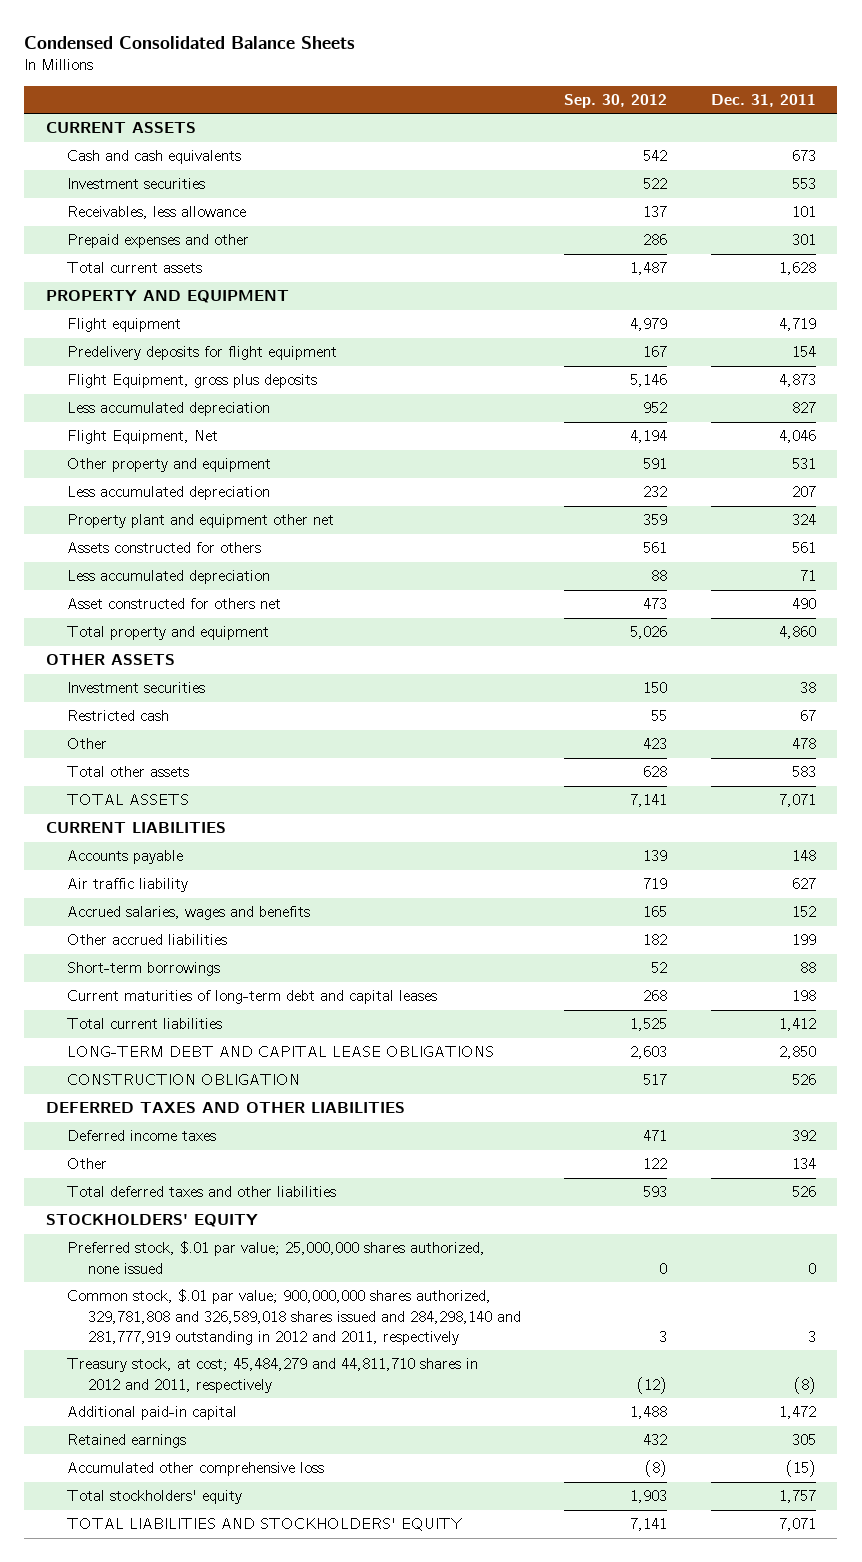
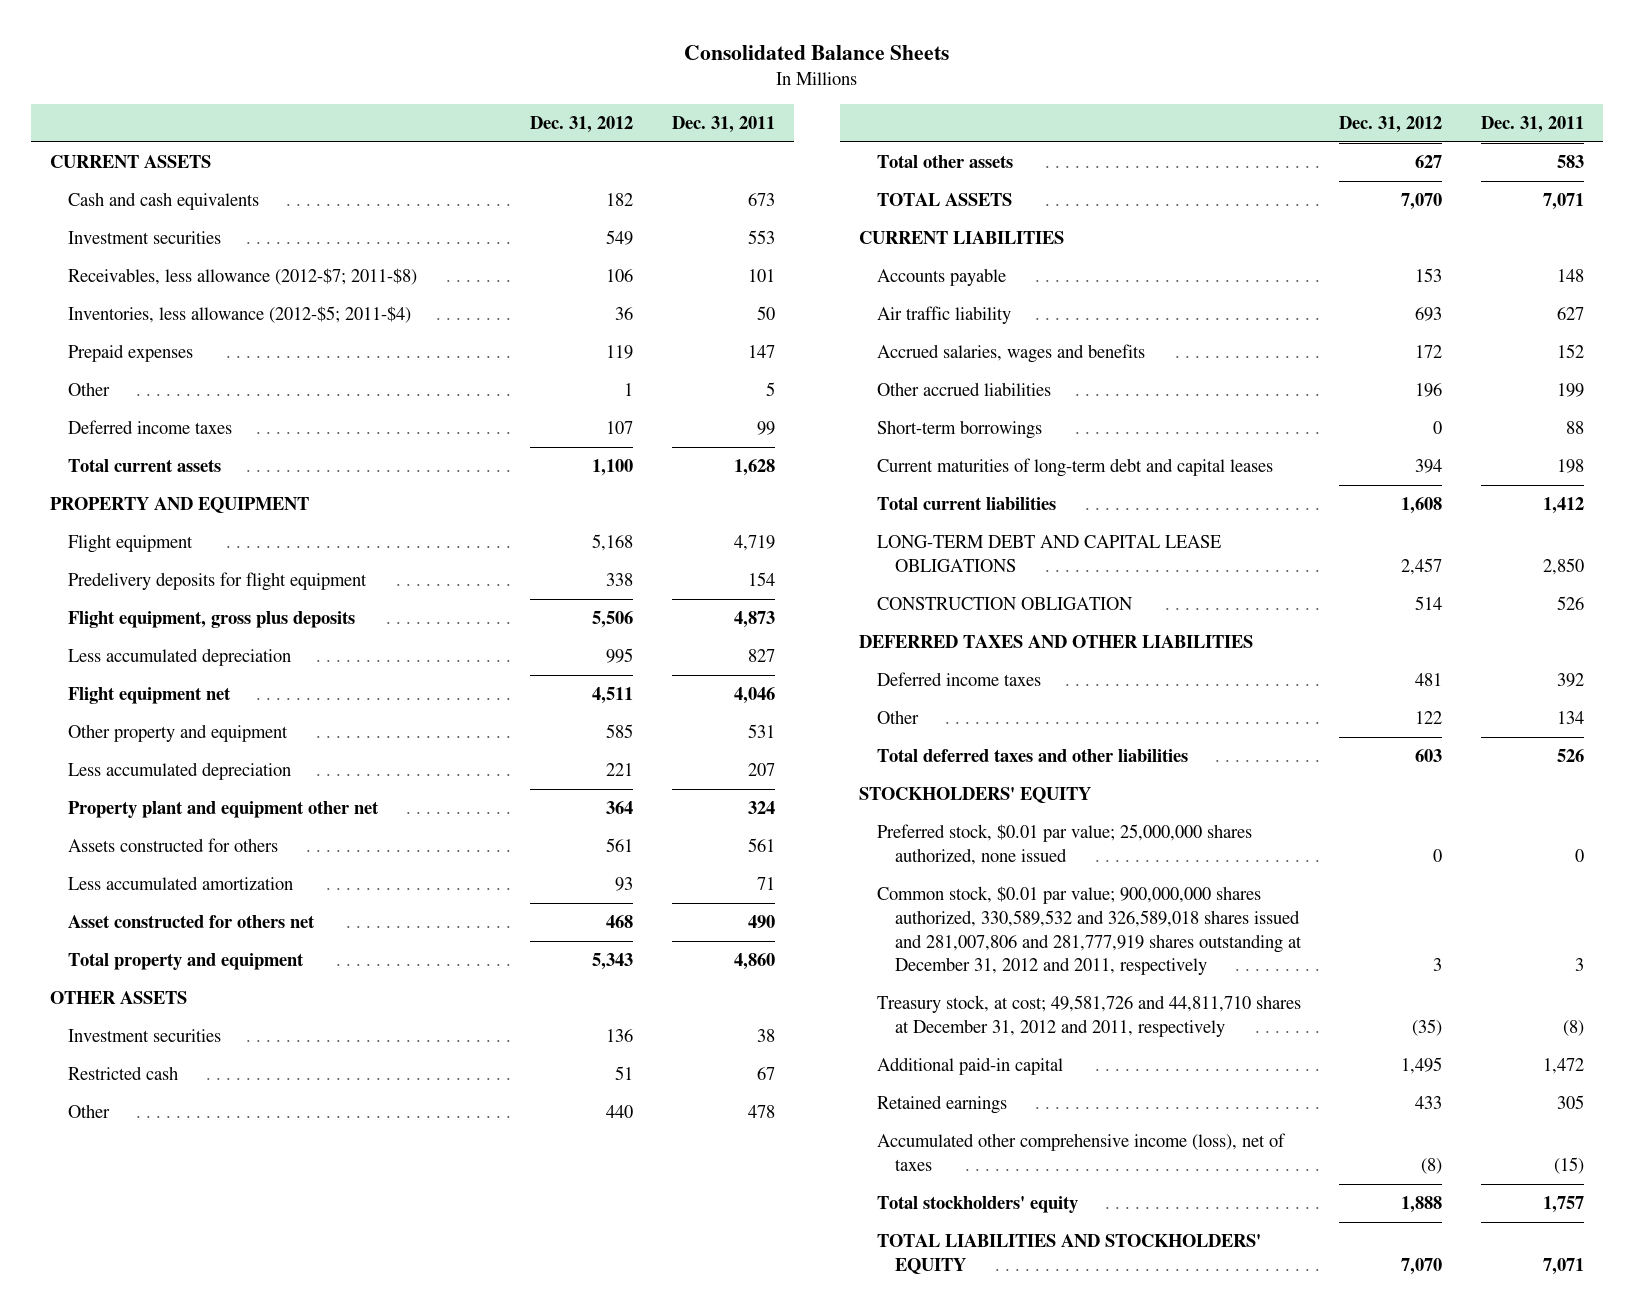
- Condensed Consolidated Balance Sheets
+ Consolidated Balance Sheets
- | Sep. 30, 2012 | Dec. 31, 2011
+ | Dec. 31, 2012 | Dec. 31, 2011
- Receivables, less allowance | 137 | 101
- Prepaid expenses and other | 286 | 301
+ Receivables, less allowance (2012-$7; 2011-$8) | 106 | 101
+ Inventories, less allowance (2012-$5; 2011-$4) | 36 | 50
+ Prepaid expenses | 119 | 147
+ Other | 1 | 5
+ Deferred income taxes | 107 | 99
- Flight Equipment, gross plus deposits | 5,146 | 4,873
+ Flight equipment, gross plus deposits | 5,506 | 4,873
- Flight Equipment, Net | 4,194 | 4,046
+ Flight equipment net | 4,511 | 4,046
- Less accumulated depreciation | 88 | 71
+ Less accumulated amortization | 93 | 71
- Preferred stock, $.01 par value; 25,000,000 shares authorized, none issued | 0 | 0
- Common stock, $.01 par value; 900,000,000 shares authorized, 329,781,808 and 326,589,018 shares issued and 284,298,140 and 281,777,919 outstanding in 2012 and 2011, respectively | 3 | 3
- Treasury stock, at cost; 45,484,279 and 44,811,710 shares in 2012 and 2011, respectively | (12) | (8)
+ Preferred stock, $0.01 par value; 25,000,000 shares authorized, none issued | 0 | 0
+ Common stock, $0.01 par value; 900,000,000 shares authorized, 330,589,532 and 326,589,018 shares issued and 281,007,806 and 281,777,919 shares outstanding at December 31, 2012 and 2011, respectively | 3 | 3
+ Treasury stock, at cost; 49,581,726 and 44,811,710 shares at December 31, 2012 and 2011, respectively | (35) | (8)
- Accumulated other comprehensive loss | (8) | (15)
+ Accumulated other comprehensive income (loss), net of taxes | (8) | (15)

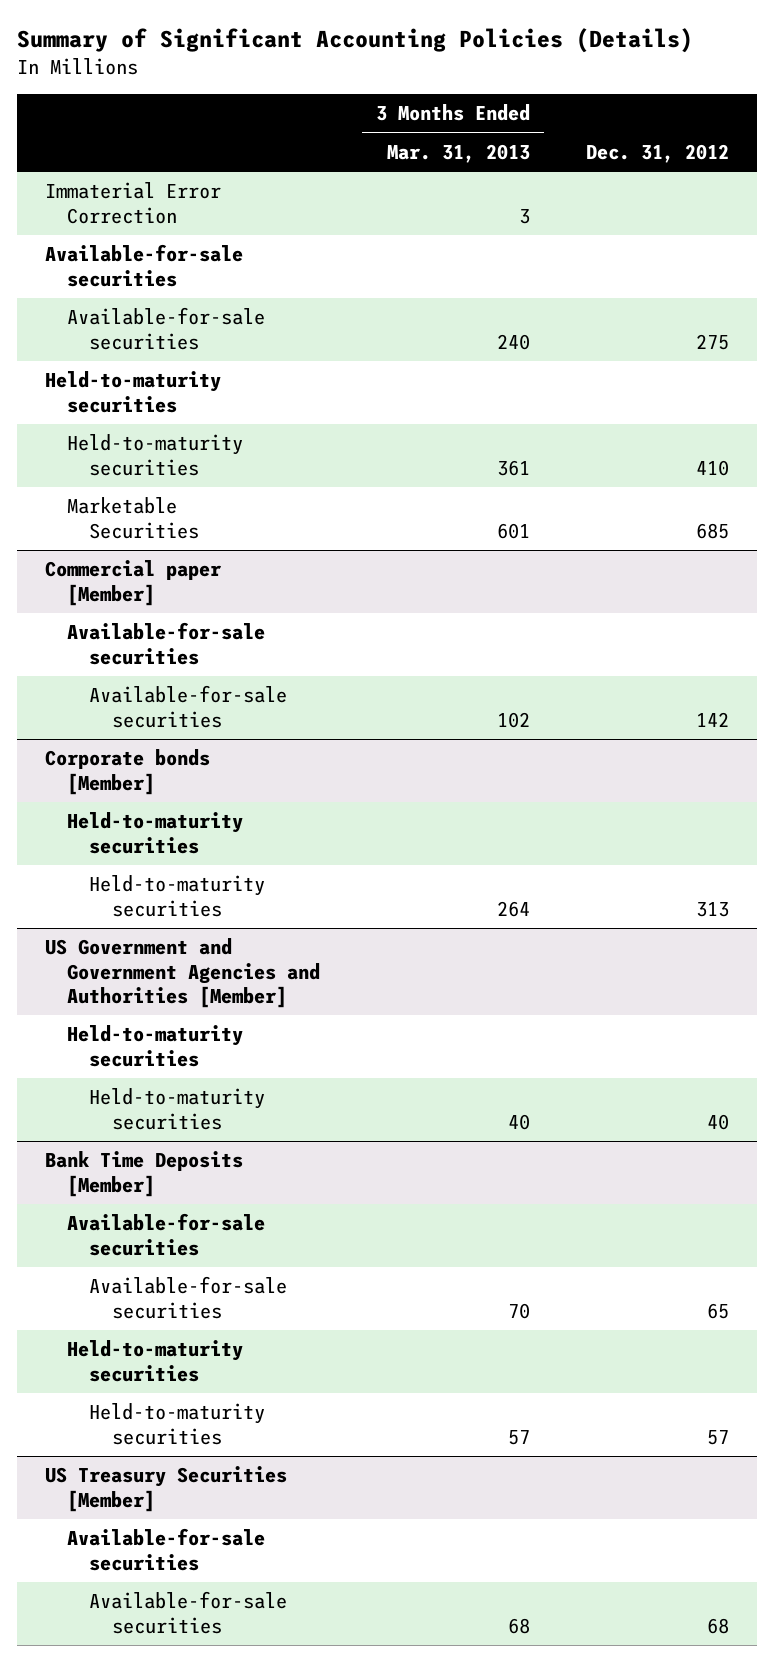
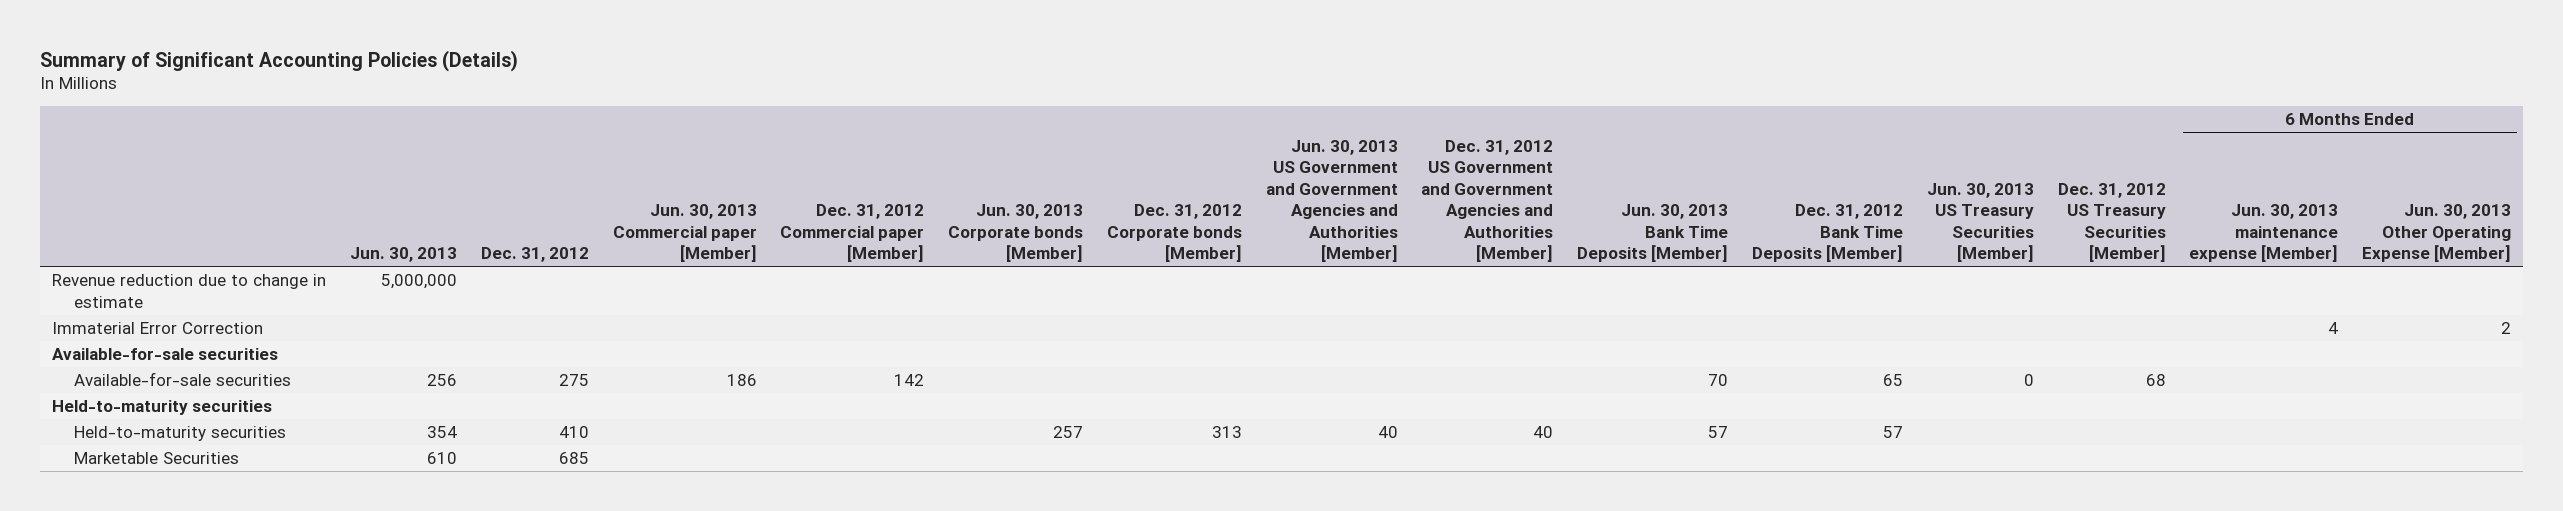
- | 3 Months Ended Mar. 31, 2013 | Dec. 31, 2012
+ | Jun. 30, 2013 | Dec. 31, 2012 | Jun. 30, 2013 Commercial paper [Member] | Dec. 31, 2012 Commercial paper [Member] | Jun. 30, 2013 Corporate bonds [Member] | Dec. 31, 2012 Corporate bonds [Member] | Jun. 30, 2013 US Government and Government Agencies and Authorities [Member] | Dec. 31, 2012 US Government and Government Agencies and Authorities [Member] | Jun. 30, 2013 Bank Time Deposits [Member] | Dec. 31, 2012 Bank Time Deposits [Member] | Jun. 30, 2013 US Treasury Securities [Member] | Dec. 31, 2012 US Treasury Securities [Member] | 6 Months Ended Jun. 30, 2013 maintenance expense [Member] | 6 Months Ended Jun. 30, 2013 Other Operating Expense [Member]
+ Revenue reduction due to change in estimate | 5,000,000 | | | | | | | | | | | | |
- Commercial paper [Member]
- Available-for-sale securities
- Available-for-sale securities | 102 | 142
- Corporate bonds [Member]
- Held-to-maturity securities
- Held-to-maturity securities | 264 | 313
- US Government and Government Agencies and Authorities [Member]
- Held-to-maturity securities
- Held-to-maturity securities | 40 | 40
- Bank Time Deposits [Member]
- Available-for-sale securities
- Available-for-sale securities | 70 | 65
- Held-to-maturity securities
- Held-to-maturity securities | 57 | 57
- US Treasury Securities [Member]
- Available-for-sale securities
- Available-for-sale securities | 68 | 68

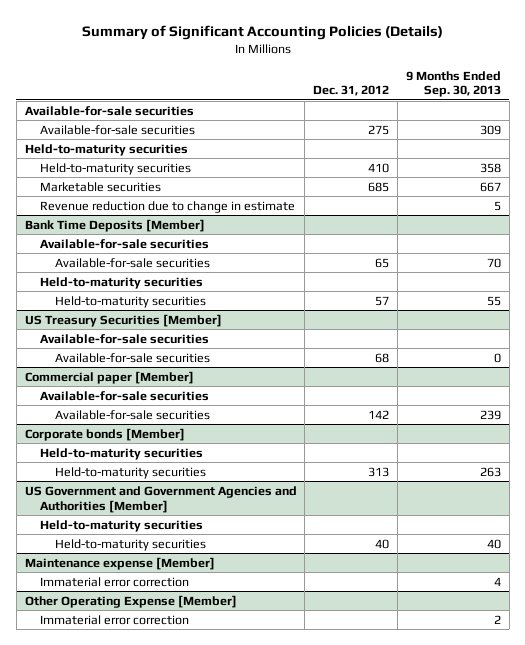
- | Jun. 30, 2013 | Dec. 31, 2012 | Jun. 30, 2013 Commercial paper [Member] | Dec. 31, 2012 Commercial paper [Member] | Jun. 30, 2013 Corporate bonds [Member] | Dec. 31, 2012 Corporate bonds [Member] | Jun. 30, 2013 US Government and Government Agencies and Authorities [Member] | Dec. 31, 2012 US Government and Government Agencies and Authorities [Member] | Jun. 30, 2013 Bank Time Deposits [Member] | Dec. 31, 2012 Bank Time Deposits [Member] | Jun. 30, 2013 US Treasury Securities [Member] | Dec. 31, 2012 US Treasury Securities [Member] | 6 Months Ended Jun. 30, 2013 maintenance expense [Member] | 6 Months Ended Jun. 30, 2013 Other Operating Expense [Member]
+ | Dec. 31, 2012 | 9 Months Ended Sep. 30, 2013
- Immaterial Error Correction | | | | | | | | | | | | | 4 | 2
- Marketable Securities | 610 | 685 | | | | | | | | | | | |
+ Marketable securities | 685 | 667
moved down: Revenue reduction due to change in estimate | | 5
+ Bank Time Deposits [Member]
+ Available-for-sale securities
+ Available-for-sale securities | 65 | 70
+ Held-to-maturity securities
+ Held-to-maturity securities | 57 | 55
+ US Treasury Securities [Member]
+ Available-for-sale securities
+ Available-for-sale securities | 68 | 0
+ Commercial paper [Member]
+ Available-for-sale securities
+ Available-for-sale securities | 142 | 239
+ Corporate bonds [Member]
+ Held-to-maturity securities
+ Held-to-maturity securities | 313 | 263
+ US Government and Government Agencies and Authorities [Member]
+ Held-to-maturity securities
+ Held-to-maturity securities | 40 | 40
+ Maintenance expense [Member]
+ Immaterial error correction | | 4
+ Other Operating Expense [Member]
+ Immaterial error correction | | 2

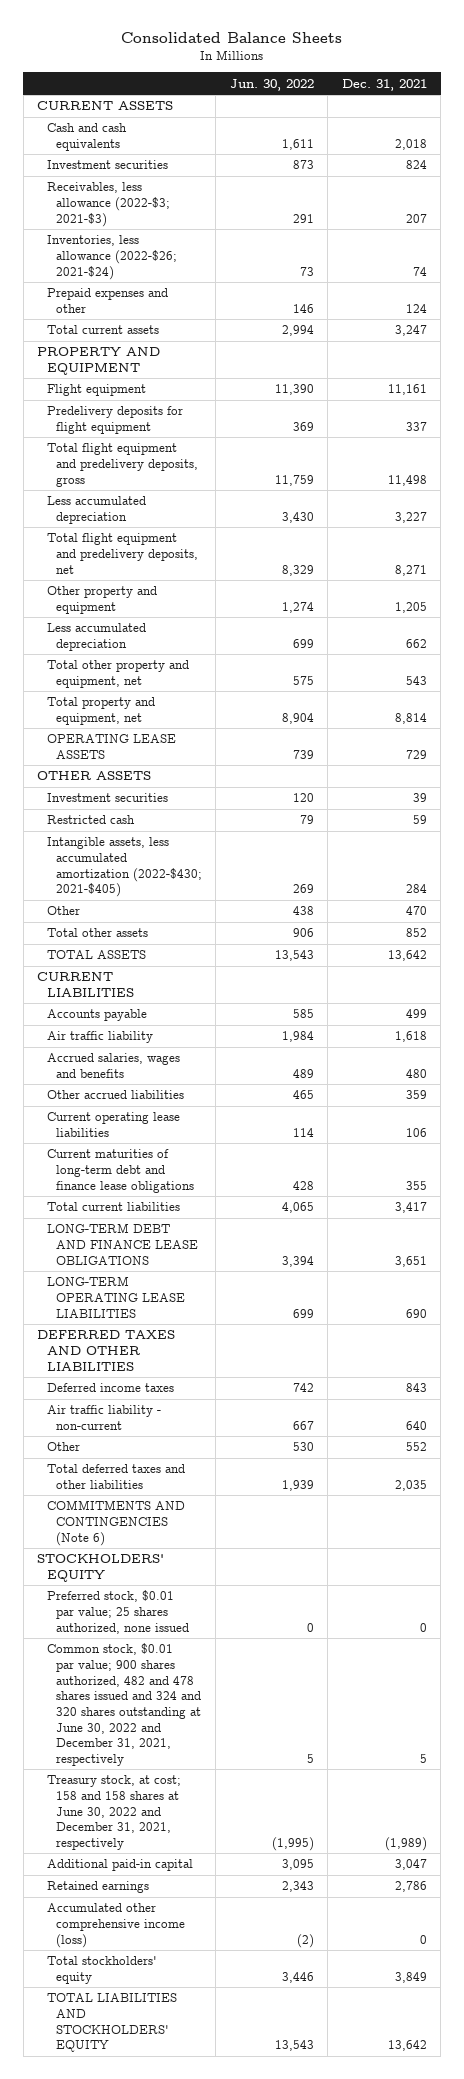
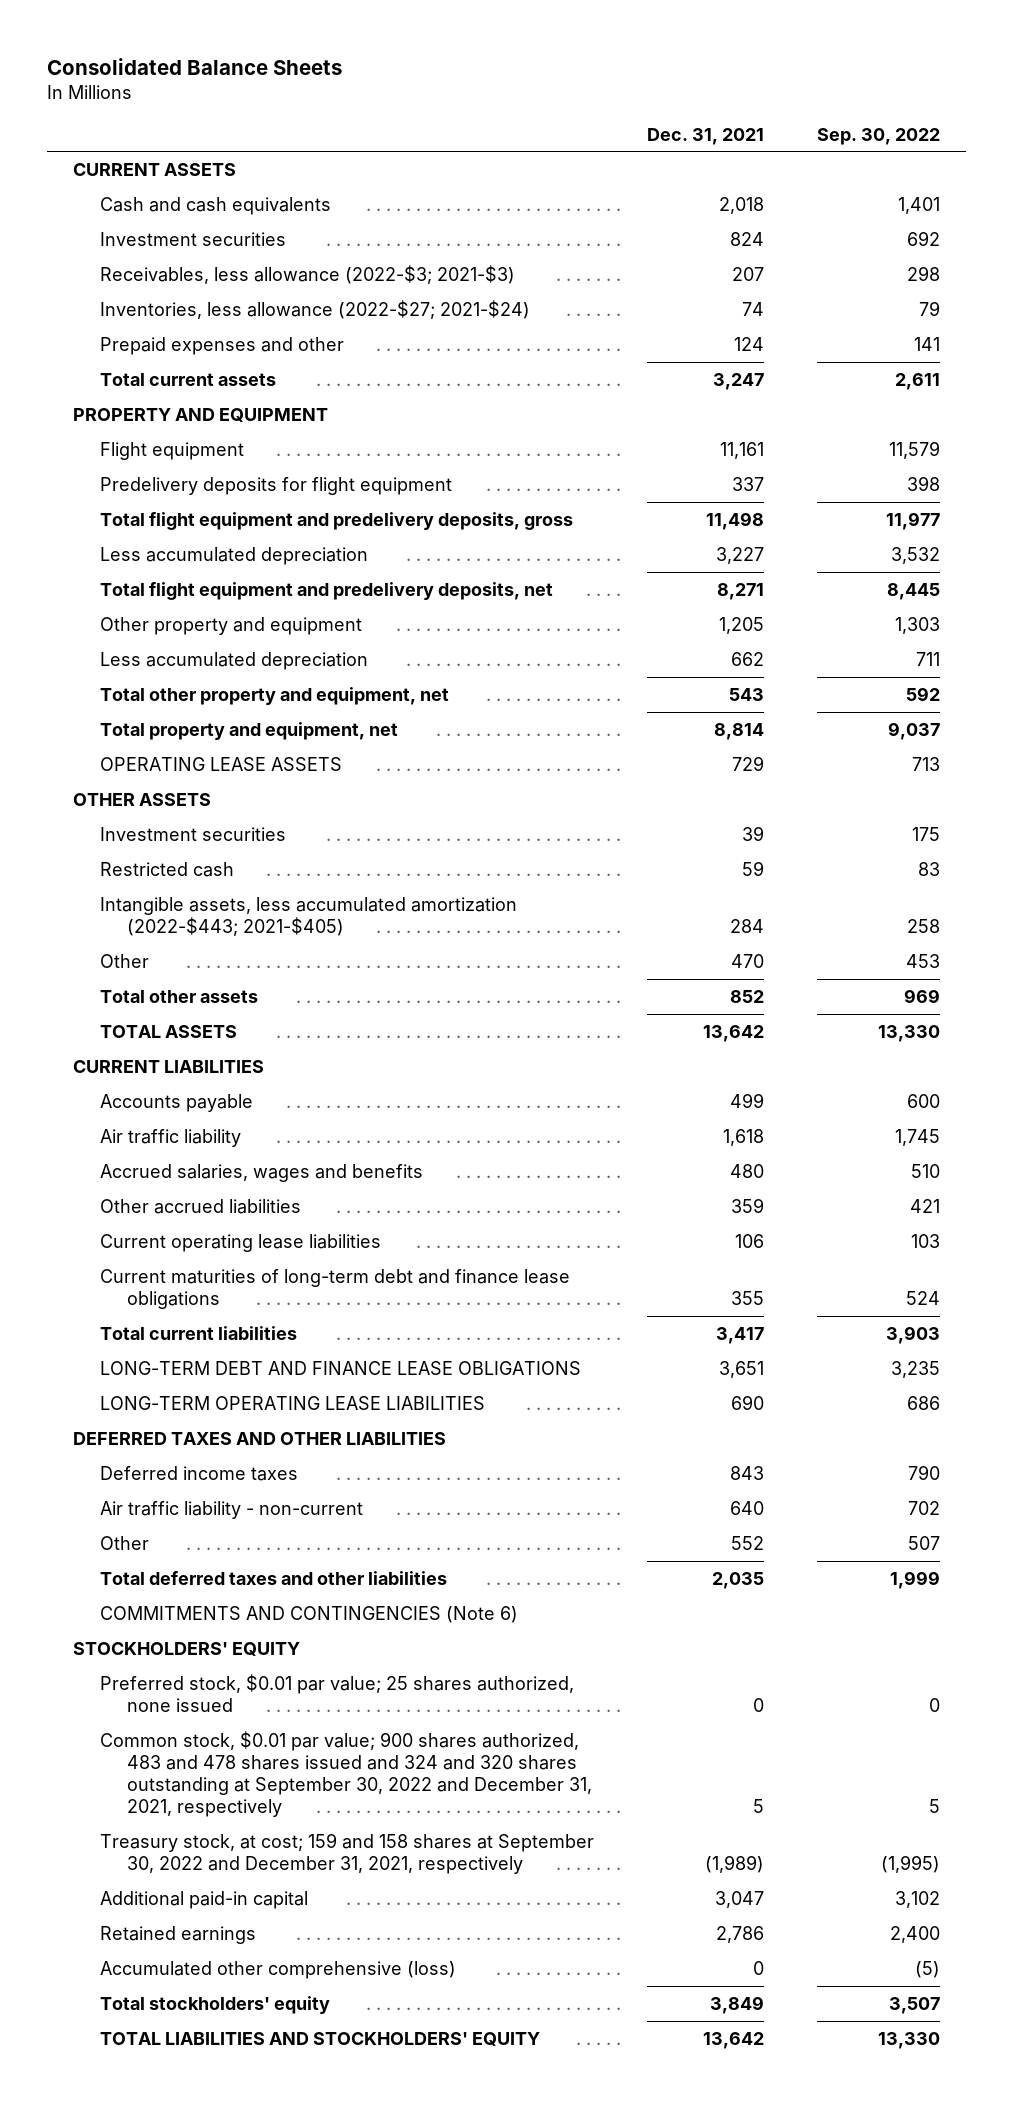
- | Jun. 30, 2022 | Dec. 31, 2021
+ | Dec. 31, 2021 | Sep. 30, 2022
- Inventories, less allowance (2022-$26; 2021-$24) | 73 | 74
+ Inventories, less allowance (2022-$27; 2021-$24) | 74 | 79
- Intangible assets, less accumulated amortization (2022-$430; 2021-$405) | 269 | 284
+ Intangible assets, less accumulated amortization (2022-$443; 2021-$405) | 284 | 258
- Common stock, $0.01 par value; 900 shares authorized, 482 and 478 shares issued and 324 and 320 shares outstanding at June 30, 2022 and December 31, 2021, respectively | 5 | 5
- Treasury stock, at cost; 158 and 158 shares at June 30, 2022 and December 31, 2021, respectively | (1,995) | (1,989)
+ Common stock, $0.01 par value; 900 shares authorized, 483 and 478 shares issued and 324 and 320 shares outstanding at September 30, 2022 and December 31, 2021, respectively | 5 | 5
+ Treasury stock, at cost; 159 and 158 shares at September 30, 2022 and December 31, 2021, respectively | (1,989) | (1,995)
- Accumulated other comprehensive income (loss) | (2) | 0
+ Accumulated other comprehensive (loss) | 0 | (5)

